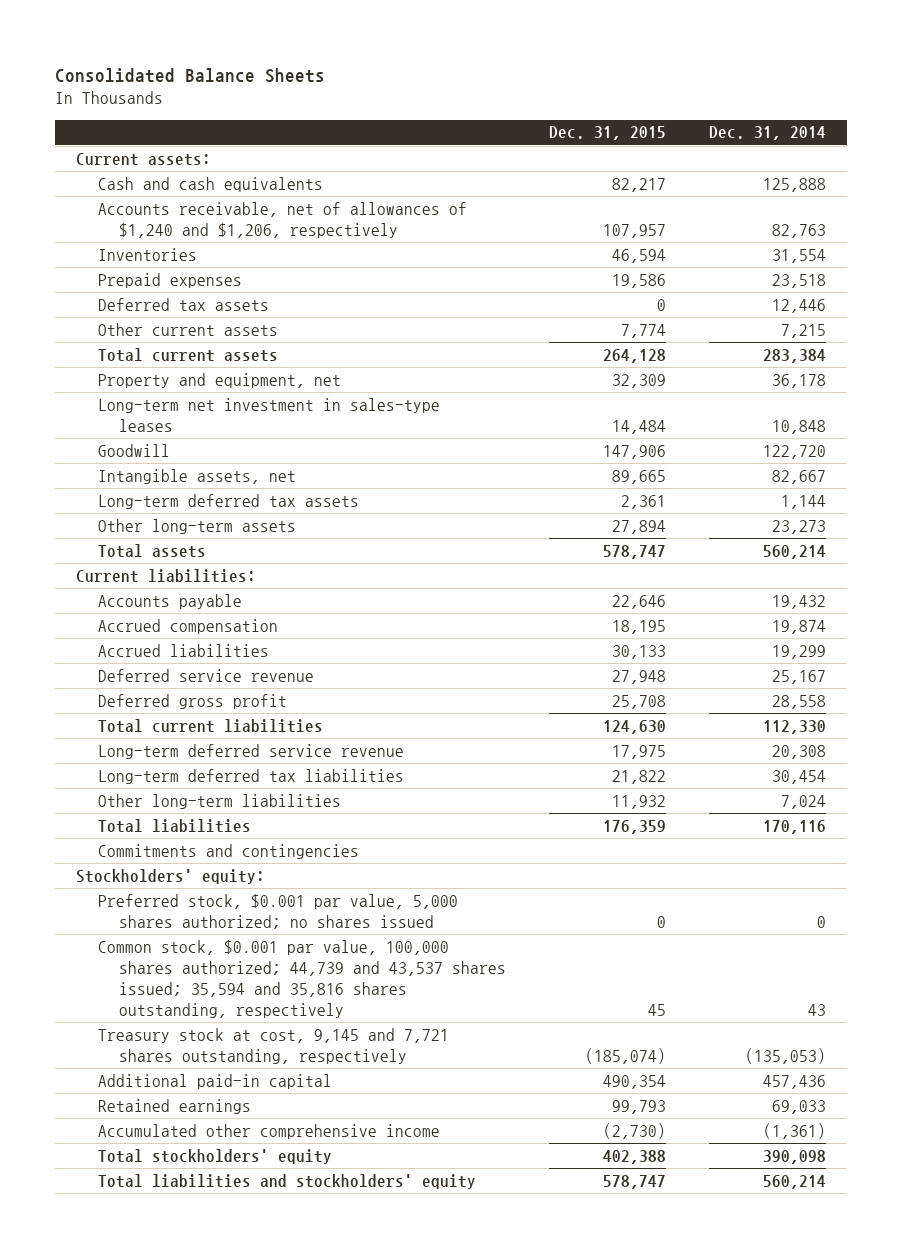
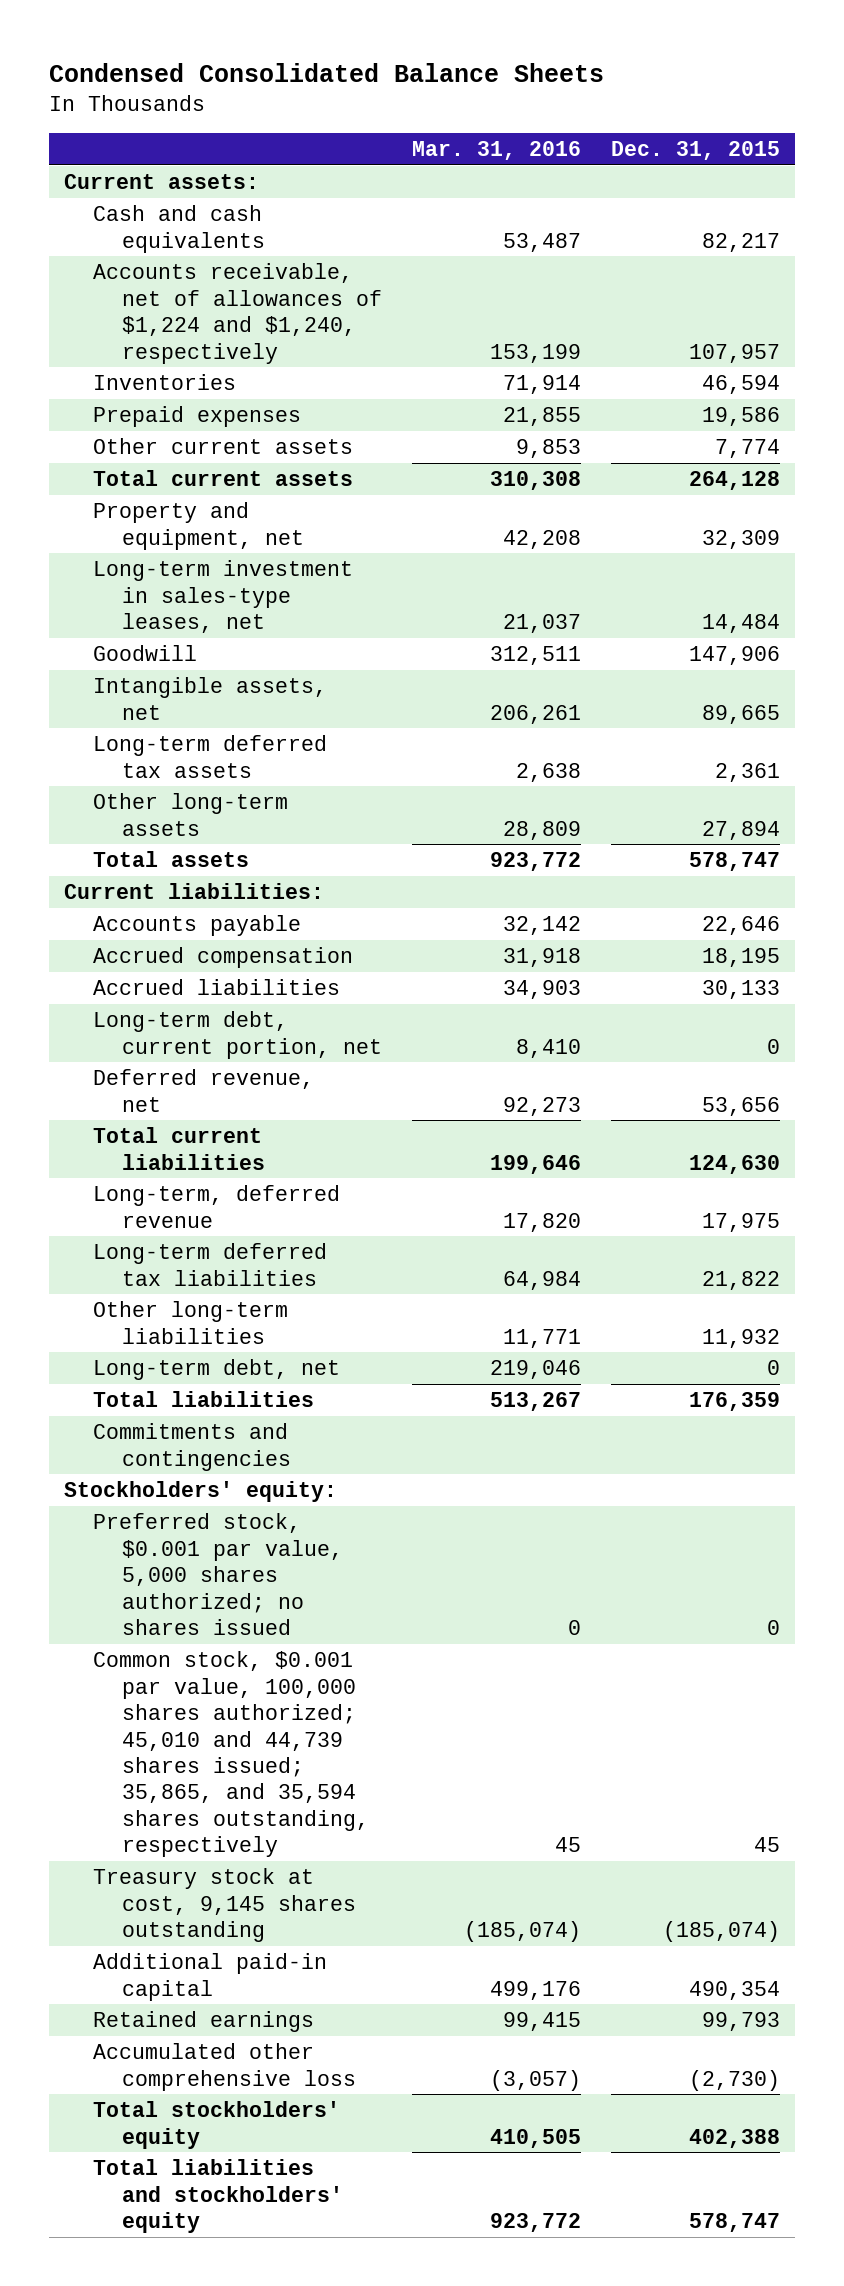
- Consolidated Balance Sheets
+ Condensed Consolidated Balance Sheets
- | Dec. 31, 2015 | Dec. 31, 2014
+ | Mar. 31, 2016 | Dec. 31, 2015
- Accounts receivable, net of allowances of $1,240 and $1,206, respectively | 107,957 | 82,763
+ Accounts receivable, net of allowances of $1,224 and $1,240, respectively | 153,199 | 107,957
- Deferred tax assets | 0 | 12,446
- Long-term net investment in sales-type leases | 14,484 | 10,848
+ Long-term investment in sales-type leases, net | 21,037 | 14,484
- Deferred service revenue | 27,948 | 25,167
- Deferred gross profit | 25,708 | 28,558
+ Long-term debt, current portion, net | 8,410 | 0
+ Deferred revenue, net | 92,273 | 53,656
- Long-term deferred service revenue | 17,975 | 20,308
+ Long-term, deferred revenue | 17,820 | 17,975
+ Long-term debt, net | 219,046 | 0
- Common stock, $0.001 par value, 100,000 shares authorized; 44,739 and 43,537 shares issued; 35,594 and 35,816 shares outstanding, respectively | 45 | 43
- Treasury stock at cost, 9,145 and 7,721 shares outstanding, respectively | (185,074) | (135,053)
+ Common stock, $0.001 par value, 100,000 shares authorized; 45,010 and 44,739 shares issued; 35,865, and 35,594 shares outstanding, respectively | 45 | 45
+ Treasury stock at cost, 9,145 shares outstanding | (185,074) | (185,074)
- Accumulated other comprehensive income | (2,730) | (1,361)
+ Accumulated other comprehensive loss | (3,057) | (2,730)

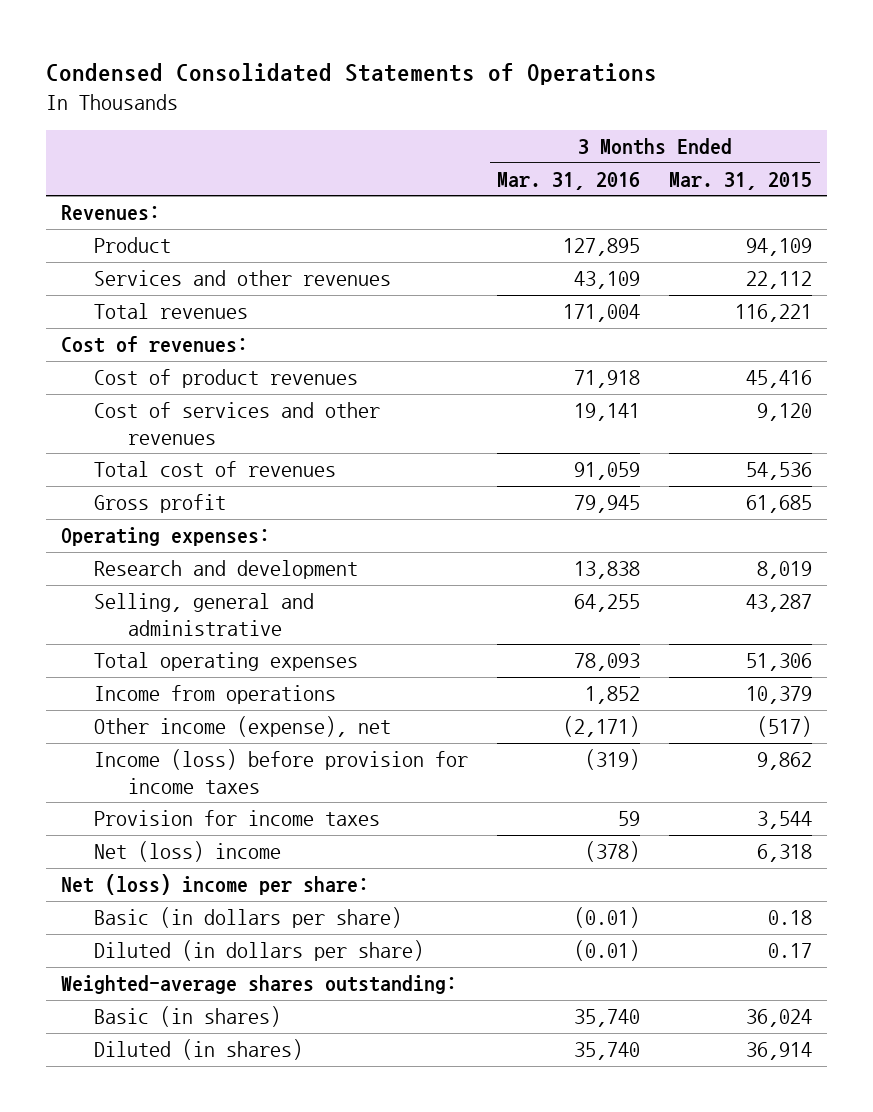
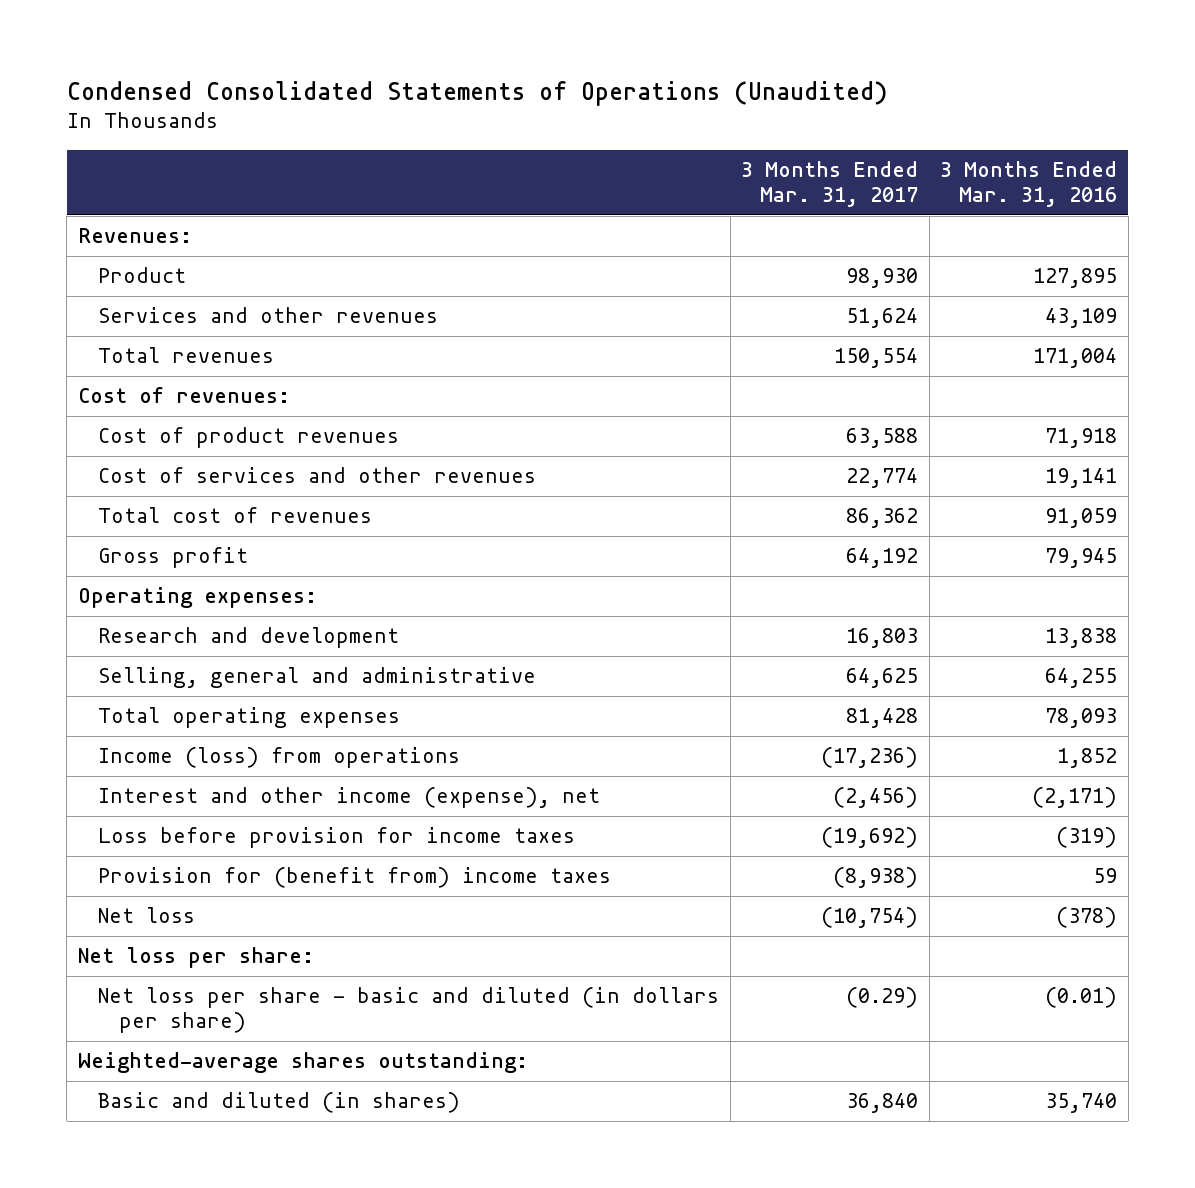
- Condensed Consolidated Statements of Operations
+ Condensed Consolidated Statements of Operations (Unaudited)
- | 3 Months Ended Mar. 31, 2016 | 3 Months Ended Mar. 31, 2015
+ | 3 Months Ended Mar. 31, 2017 | 3 Months Ended Mar. 31, 2016
- Income from operations | 1,852 | 10,379
- Other income (expense), net | (2,171) | (517)
- Income (loss) before provision for income taxes | (319) | 9,862
- Provision for income taxes | 59 | 3,544
- Net (loss) income | (378) | 6,318
- Net (loss) income per share:
- Basic (in dollars per share) | (0.01) | 0.18
- Diluted (in dollars per share) | (0.01) | 0.17
+ Income (loss) from operations | (17,236) | 1,852
+ Interest and other income (expense), net | (2,456) | (2,171)
+ Loss before provision for income taxes | (19,692) | (319)
+ Provision for (benefit from) income taxes | (8,938) | 59
+ Net loss | (10,754) | (378)
+ Net loss per share:
+ Net loss per share - basic and diluted (in dollars per share) | (0.29) | (0.01)
- Basic (in shares) | 35,740 | 36,024
- Diluted (in shares) | 35,740 | 36,914
+ Basic and diluted (in shares) | 36,840 | 35,740

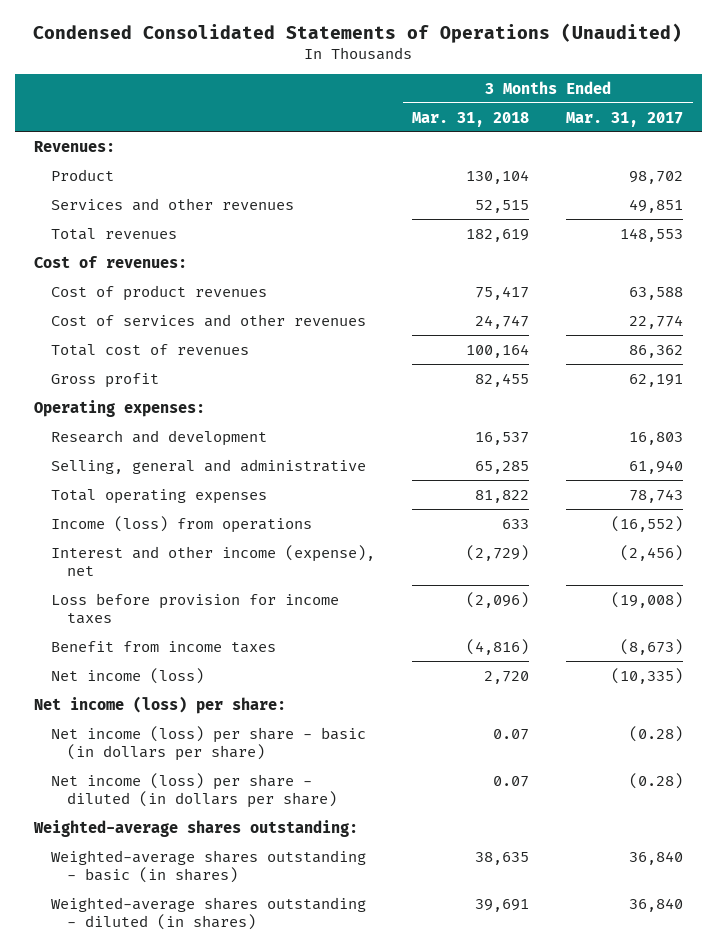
- | 3 Months Ended Mar. 31, 2017 | 3 Months Ended Mar. 31, 2016
+ | 3 Months Ended Mar. 31, 2018 | 3 Months Ended Mar. 31, 2017
- Product | 98,930 | 127,895
- Services and other revenues | 51,624 | 43,109
- Total revenues | 150,554 | 171,004
+ Product | 130,104 | 98,702
+ Services and other revenues | 52,515 | 49,851
+ Total revenues | 182,619 | 148,553
- Gross profit | 64,192 | 79,945
+ Gross profit | 82,455 | 62,191
- Selling, general and administrative | 64,625 | 64,255
- Total operating expenses | 81,428 | 78,093
- Income (loss) from operations | (17,236) | 1,852
+ Selling, general and administrative | 65,285 | 61,940
+ Total operating expenses | 81,822 | 78,743
+ Income (loss) from operations | 633 | (16,552)
- Loss before provision for income taxes | (19,692) | (319)
- Provision for (benefit from) income taxes | (8,938) | 59
- Net loss | (10,754) | (378)
- Net loss per share:
- Net loss per share - basic and diluted (in dollars per share) | (0.29) | (0.01)
+ Loss before provision for income taxes | (2,096) | (19,008)
+ Benefit from income taxes | (4,816) | (8,673)
+ Net income (loss) | 2,720 | (10,335)
+ Net income (loss) per share:
+ Net income (loss) per share - basic (in dollars per share) | 0.07 | (0.28)
+ Net income (loss) per share - diluted (in dollars per share) | 0.07 | (0.28)
- Basic and diluted (in shares) | 36,840 | 35,740
+ Weighted-average shares outstanding - basic (in shares) | 38,635 | 36,840
+ Weighted-average shares outstanding - diluted (in shares) | 39,691 | 36,840

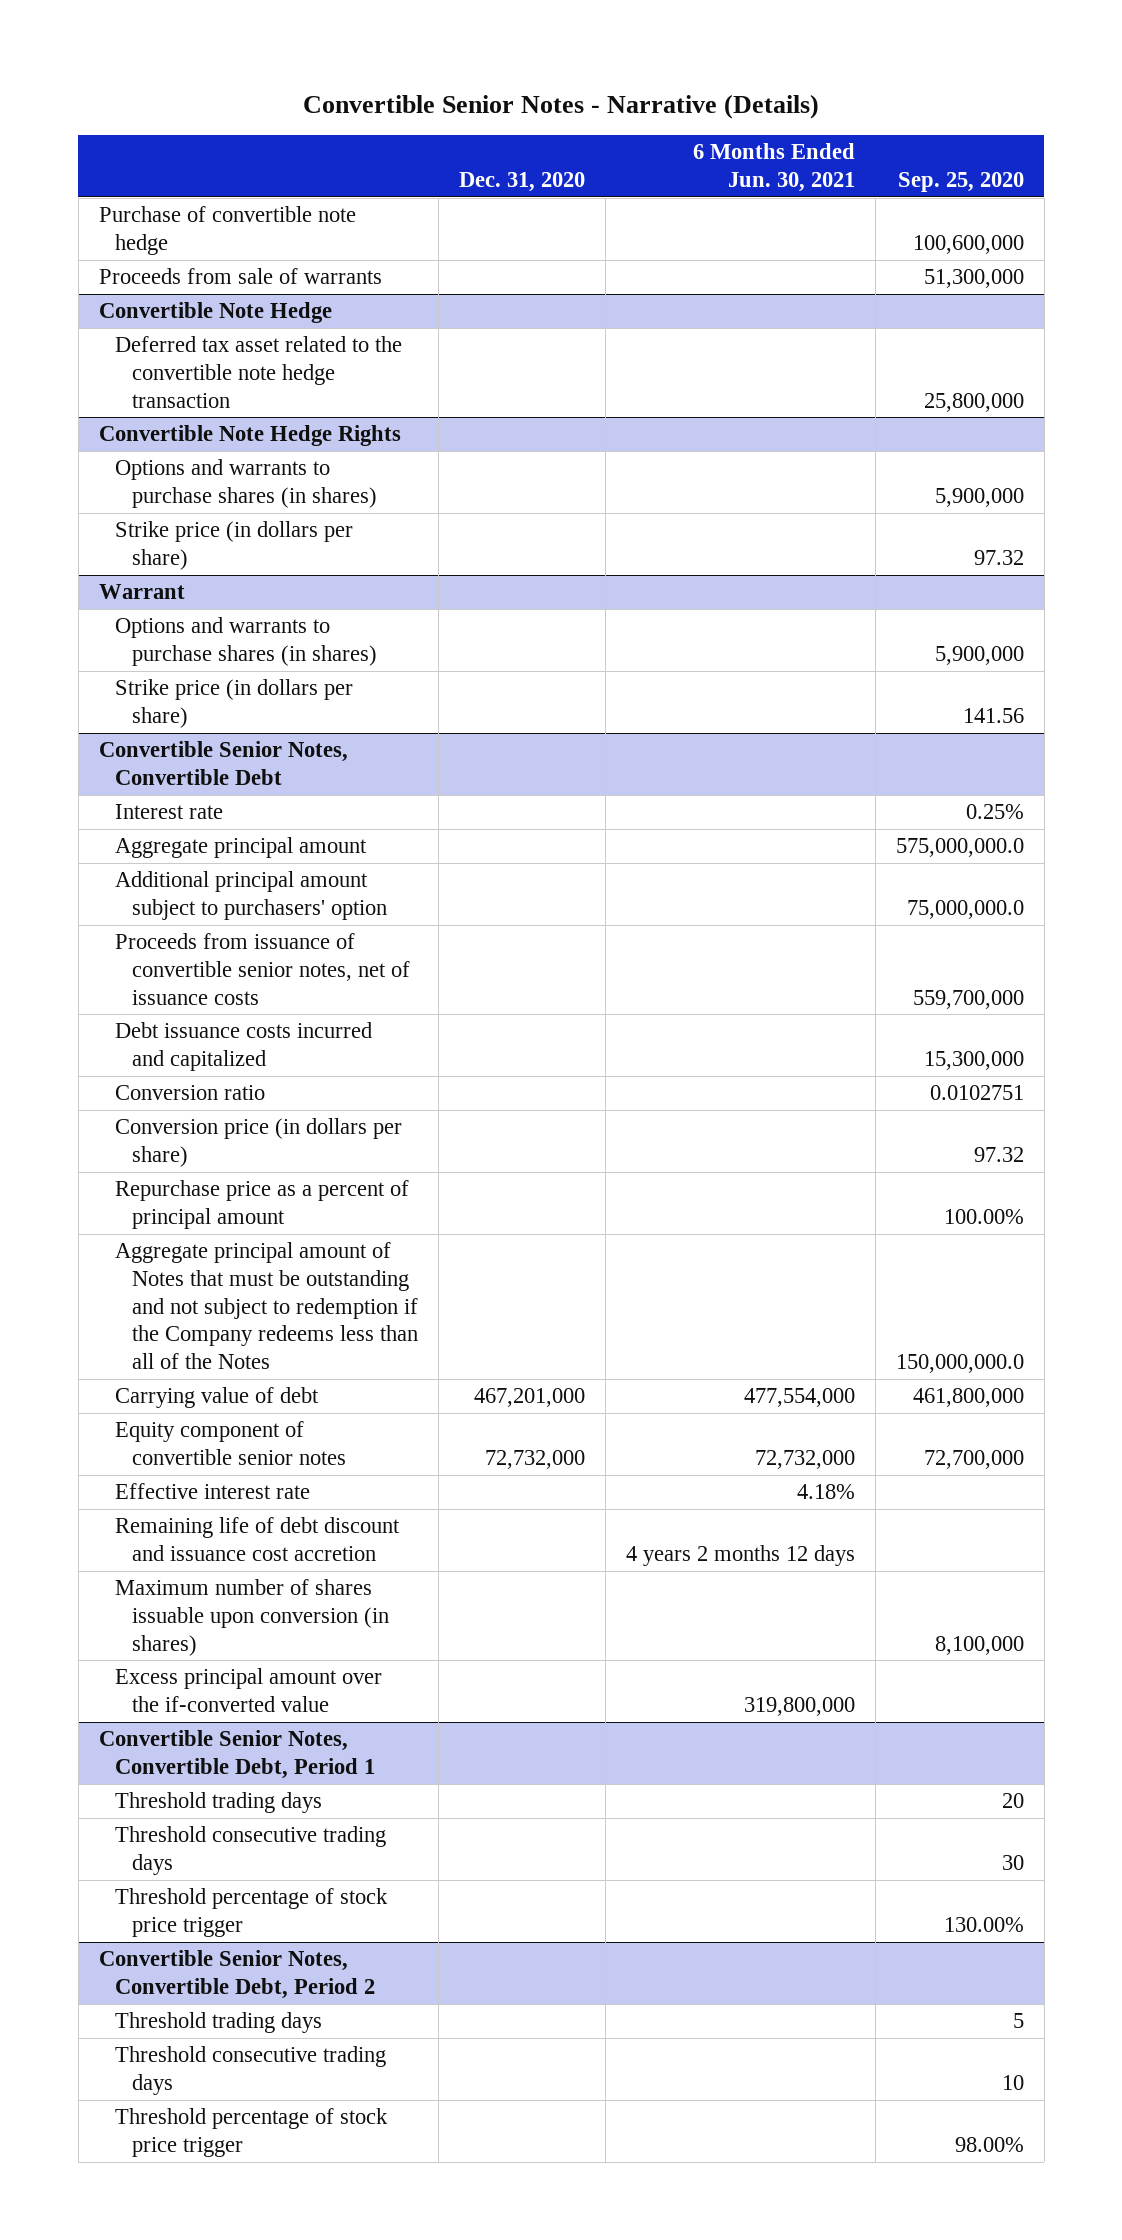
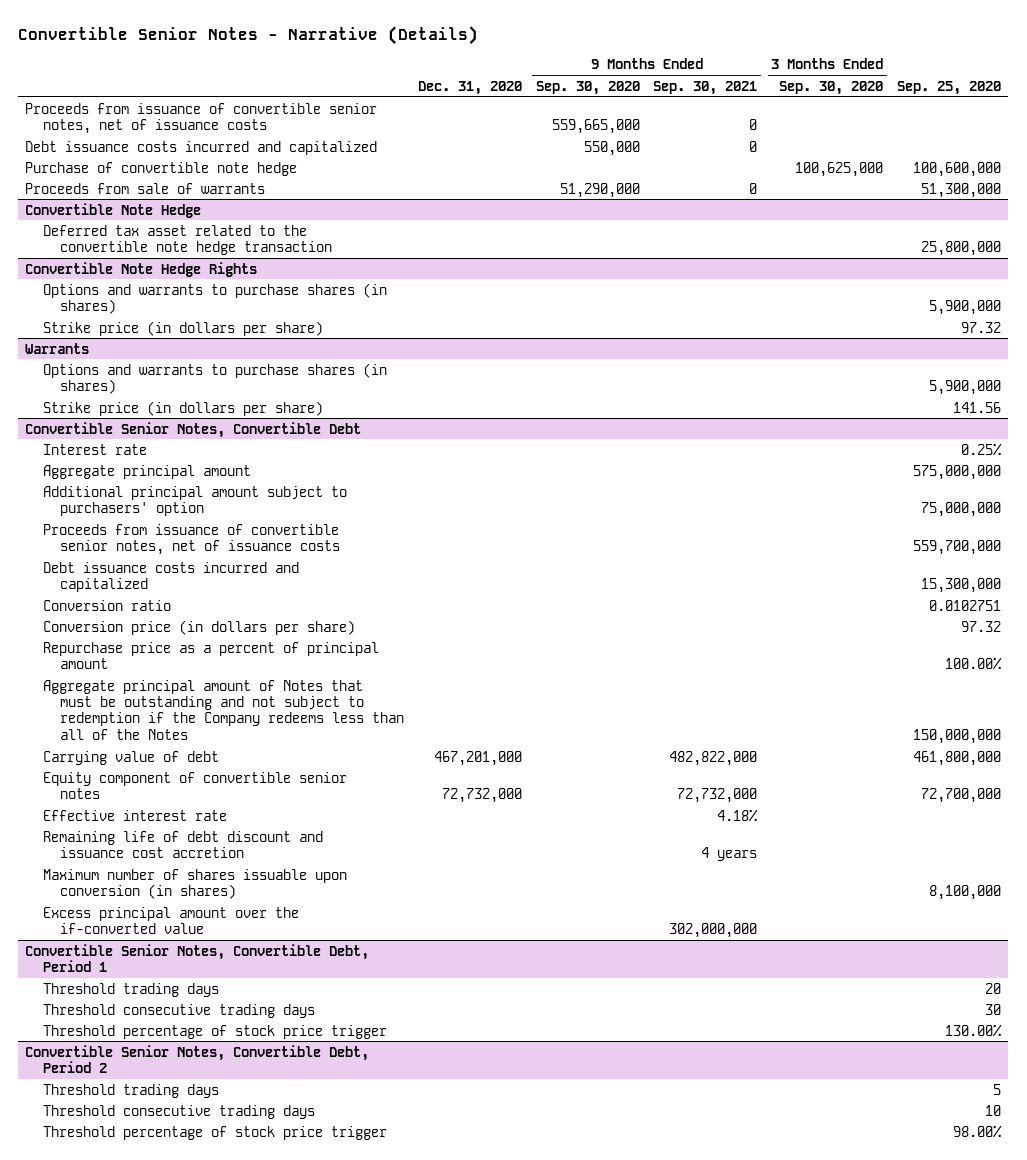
- | Dec. 31, 2020 | 6 Months Ended Jun. 30, 2021 | Sep. 25, 2020
+ | Dec. 31, 2020 | 9 Months Ended Sep. 30, 2020 | 9 Months Ended Sep. 30, 2021 | 3 Months Ended Sep. 30, 2020 | Sep. 25, 2020
+ Proceeds from issuance of convertible senior notes, net of issuance costs | | 559,665,000 | 0 | |
+ Debt issuance costs incurred and capitalized | | 550,000 | 0 | |
- Warrant
+ Warrants
@ Convertible Senior Notes, Convertible Debt
- Aggregate principal amount | | | 575,000,000.0
- Additional principal amount subject to purchasers' option | | | 75,000,000.0
+ Aggregate principal amount | | | | | 575,000,000
+ Additional principal amount subject to purchasers' option | | | | | 75,000,000
- Aggregate principal amount of Notes that must be outstanding and not subject to redemption if the Company redeems less than all of the Notes | | | 150,000,000.0
+ Aggregate principal amount of Notes that must be outstanding and not subject to redemption if the Company redeems less than all of the Notes | | | | | 150,000,000

